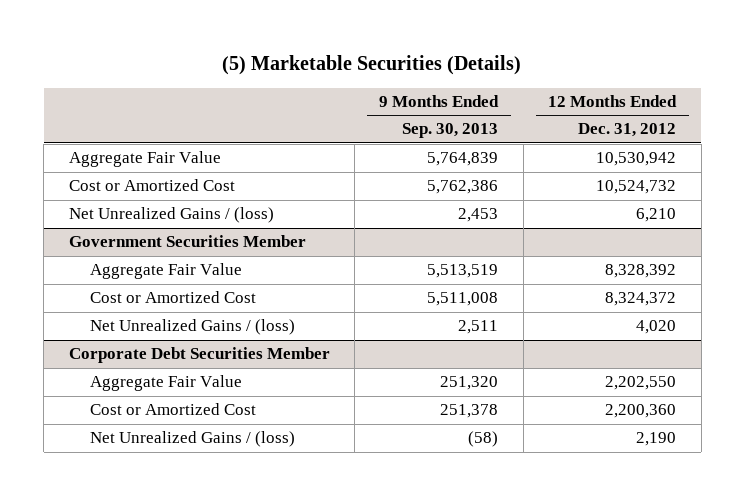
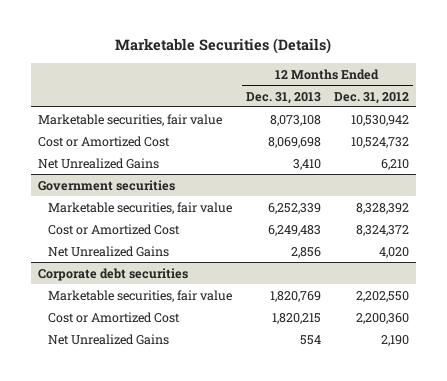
- (5) Marketable Securities (Details)
+ Marketable Securities (Details)
- | 9 Months Ended Sep. 30, 2013 | 12 Months Ended Dec. 31, 2012
+ | 12 Months Ended Dec. 31, 2013 | 12 Months Ended Dec. 31, 2012
- Aggregate Fair Value | 5,764,839 | 10,530,942
+ Marketable securities, fair value | 8,073,108 | 10,530,942
- Net Unrealized Gains / (loss) | 2,453 | 6,210
- Government Securities Member
- Aggregate Fair Value | 5,513,519 | 8,328,392
+ Net Unrealized Gains | 3,410 | 6,210
+ Government securities
+ Marketable securities, fair value | 6,252,339 | 8,328,392
- Net Unrealized Gains / (loss) | 2,511 | 4,020
- Corporate Debt Securities Member
- Aggregate Fair Value | 251,320 | 2,202,550
+ Net Unrealized Gains | 2,856 | 4,020
+ Corporate debt securities
+ Marketable securities, fair value | 1,820,769 | 2,202,550
- Net Unrealized Gains / (loss) | (58) | 2,190
+ Net Unrealized Gains | 554 | 2,190

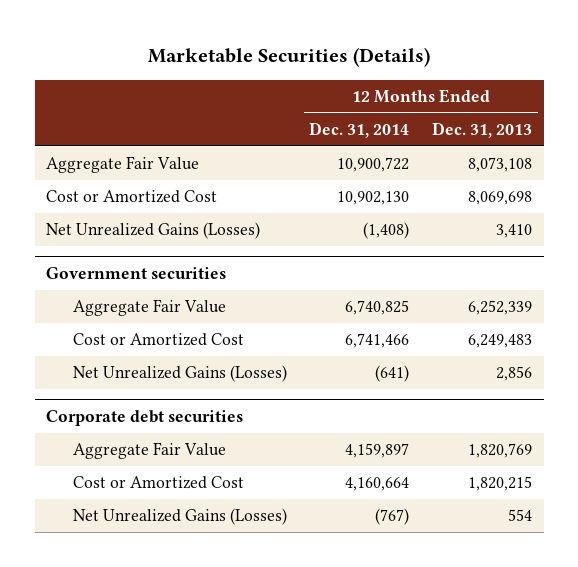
- | 12 Months Ended Dec. 31, 2013 | 12 Months Ended Dec. 31, 2012
+ | 12 Months Ended Dec. 31, 2014 | 12 Months Ended Dec. 31, 2013
- Marketable securities, fair value | 8,073,108 | 10,530,942
+ Aggregate Fair Value | 10,900,722 | 8,073,108
- Net Unrealized Gains | 3,410 | 6,210
+ Net Unrealized Gains (Losses) | (1,408) | 3,410
@ Government securities
- Marketable securities, fair value | 6,252,339 | 8,328,392
+ Aggregate Fair Value | 6,740,825 | 6,252,339
- Net Unrealized Gains | 2,856 | 4,020
+ Net Unrealized Gains (Losses) | (641) | 2,856
@ Corporate debt securities
- Marketable securities, fair value | 1,820,769 | 2,202,550
+ Aggregate Fair Value | 4,159,897 | 1,820,769
- Net Unrealized Gains | 554 | 2,190
+ Net Unrealized Gains (Losses) | (767) | 554

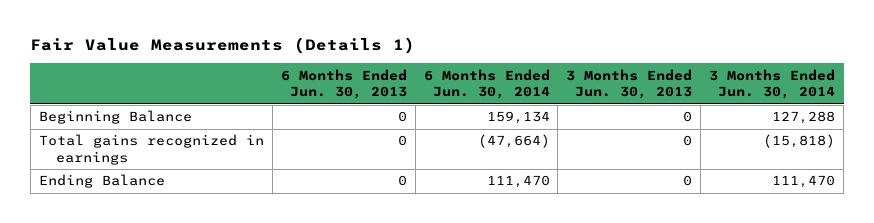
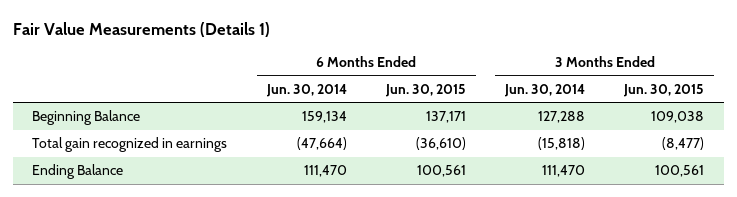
- | 6 Months Ended Jun. 30, 2013 | 6 Months Ended Jun. 30, 2014 | 3 Months Ended Jun. 30, 2013 | 3 Months Ended Jun. 30, 2014
+ | 6 Months Ended Jun. 30, 2014 | 6 Months Ended Jun. 30, 2015 | 3 Months Ended Jun. 30, 2014 | 3 Months Ended Jun. 30, 2015
- Total gains recognized in earnings | 0 | (47,664) | 0 | (15,818)
+ Total gain recognized in earnings | (47,664) | (36,610) | (15,818) | (8,477)

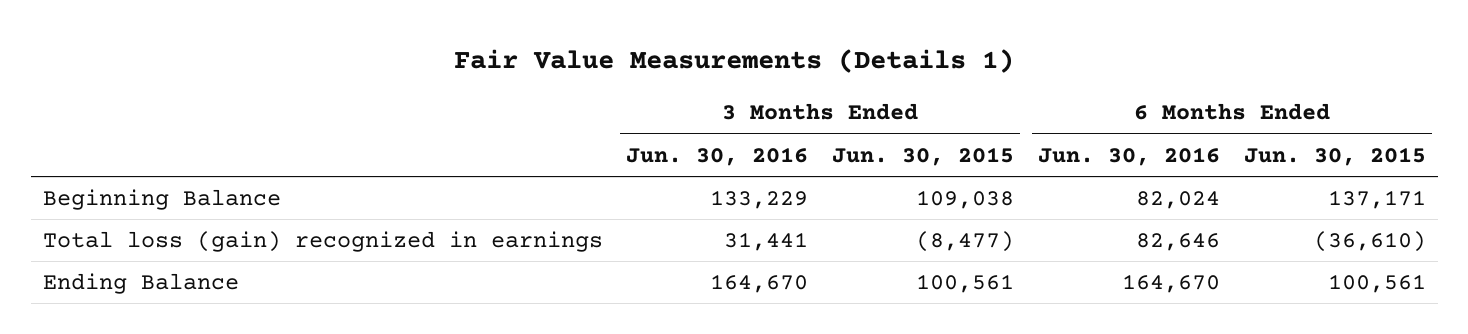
- | 6 Months Ended Jun. 30, 2014 | 6 Months Ended Jun. 30, 2015 | 3 Months Ended Jun. 30, 2014 | 3 Months Ended Jun. 30, 2015
+ | 3 Months Ended Jun. 30, 2016 | 3 Months Ended Jun. 30, 2015 | 6 Months Ended Jun. 30, 2016 | 6 Months Ended Jun. 30, 2015
- Total gain recognized in earnings | (47,664) | (36,610) | (15,818) | (8,477)
+ Total loss (gain) recognized in earnings | 31,441 | (8,477) | 82,646 | (36,610)

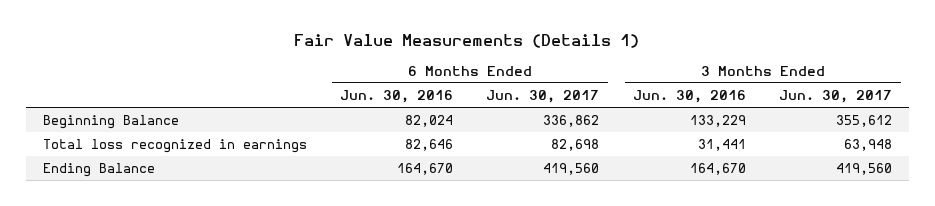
- | 3 Months Ended Jun. 30, 2016 | 3 Months Ended Jun. 30, 2015 | 6 Months Ended Jun. 30, 2016 | 6 Months Ended Jun. 30, 2015
+ | 6 Months Ended Jun. 30, 2016 | 6 Months Ended Jun. 30, 2017 | 3 Months Ended Jun. 30, 2016 | 3 Months Ended Jun. 30, 2017
- Total loss (gain) recognized in earnings | 31,441 | (8,477) | 82,646 | (36,610)
+ Total loss recognized in earnings | 82,646 | 82,698 | 31,441 | 63,948

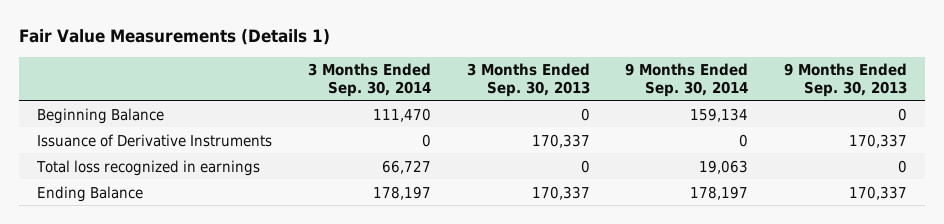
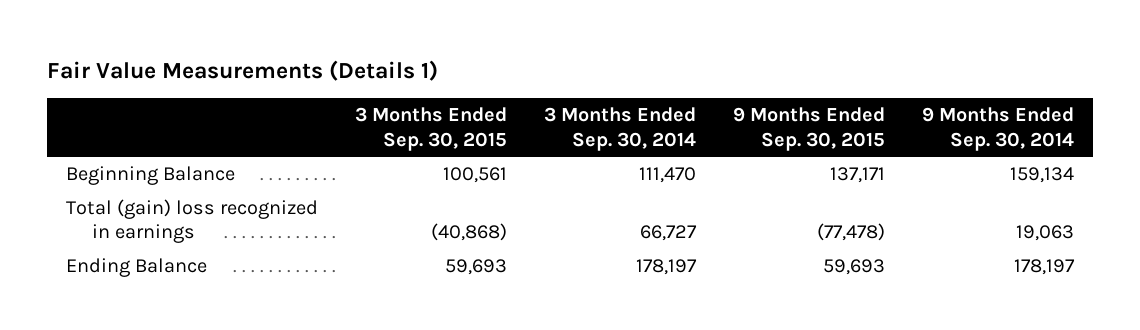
- | 3 Months Ended Sep. 30, 2014 | 3 Months Ended Sep. 30, 2013 | 9 Months Ended Sep. 30, 2014 | 9 Months Ended Sep. 30, 2013
+ | 3 Months Ended Sep. 30, 2015 | 3 Months Ended Sep. 30, 2014 | 9 Months Ended Sep. 30, 2015 | 9 Months Ended Sep. 30, 2014
- Issuance of Derivative Instruments | 0 | 170,337 | 0 | 170,337
- Total loss recognized in earnings | 66,727 | 0 | 19,063 | 0
+ Total (gain) loss recognized in earnings | (40,868) | 66,727 | (77,478) | 19,063

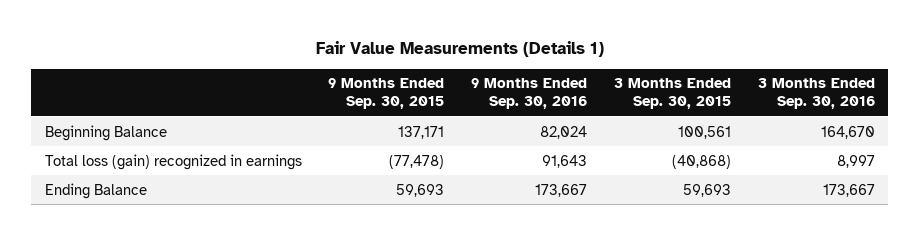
- | 3 Months Ended Sep. 30, 2015 | 3 Months Ended Sep. 30, 2014 | 9 Months Ended Sep. 30, 2015 | 9 Months Ended Sep. 30, 2014
+ | 9 Months Ended Sep. 30, 2015 | 9 Months Ended Sep. 30, 2016 | 3 Months Ended Sep. 30, 2015 | 3 Months Ended Sep. 30, 2016
- Total (gain) loss recognized in earnings | (40,868) | 66,727 | (77,478) | 19,063
+ Total loss (gain) recognized in earnings | (77,478) | 91,643 | (40,868) | 8,997

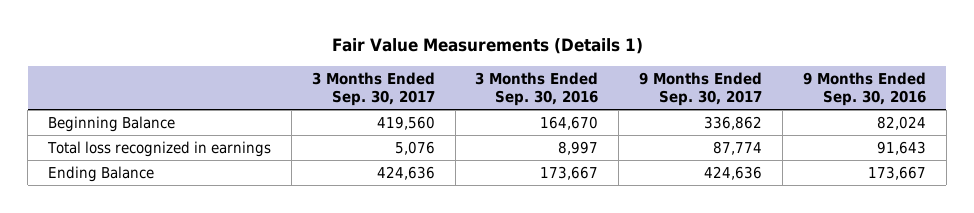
- | 9 Months Ended Sep. 30, 2015 | 9 Months Ended Sep. 30, 2016 | 3 Months Ended Sep. 30, 2015 | 3 Months Ended Sep. 30, 2016
+ | 3 Months Ended Sep. 30, 2017 | 3 Months Ended Sep. 30, 2016 | 9 Months Ended Sep. 30, 2017 | 9 Months Ended Sep. 30, 2016
- Total loss (gain) recognized in earnings | (77,478) | 91,643 | (40,868) | 8,997
+ Total loss recognized in earnings | 5,076 | 8,997 | 87,774 | 91,643

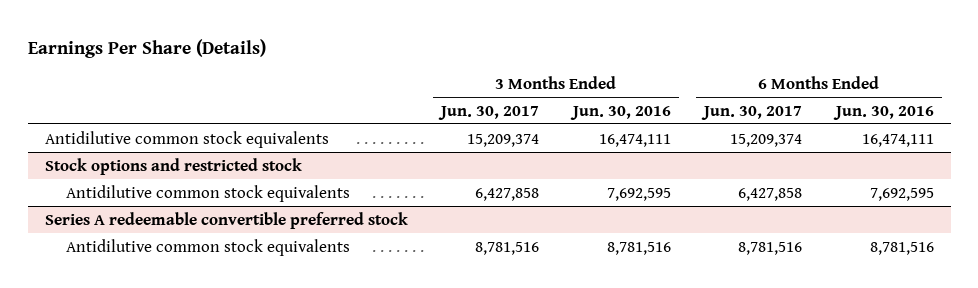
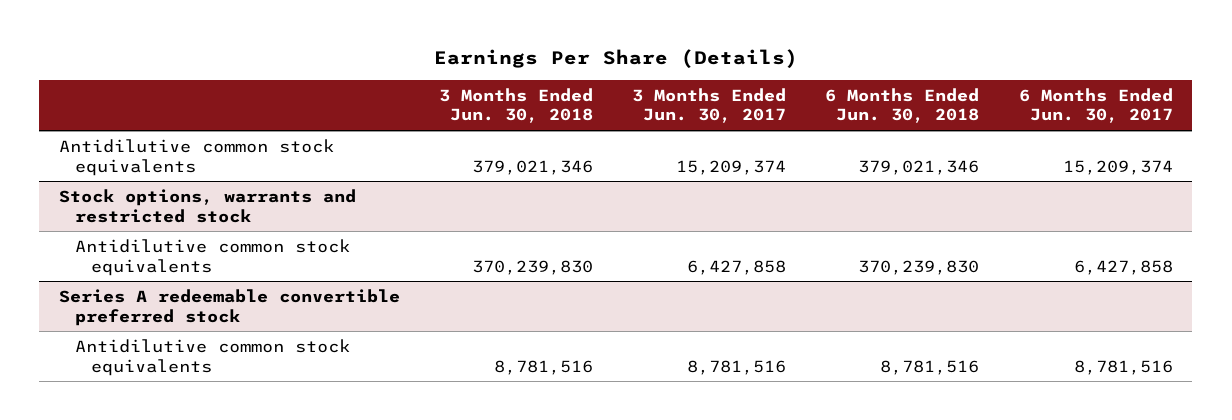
- | 3 Months Ended Jun. 30, 2017 | 3 Months Ended Jun. 30, 2016 | 6 Months Ended Jun. 30, 2017 | 6 Months Ended Jun. 30, 2016
+ | 3 Months Ended Jun. 30, 2018 | 3 Months Ended Jun. 30, 2017 | 6 Months Ended Jun. 30, 2018 | 6 Months Ended Jun. 30, 2017
- Stock options and restricted stock
+ Stock options, warrants and restricted stock

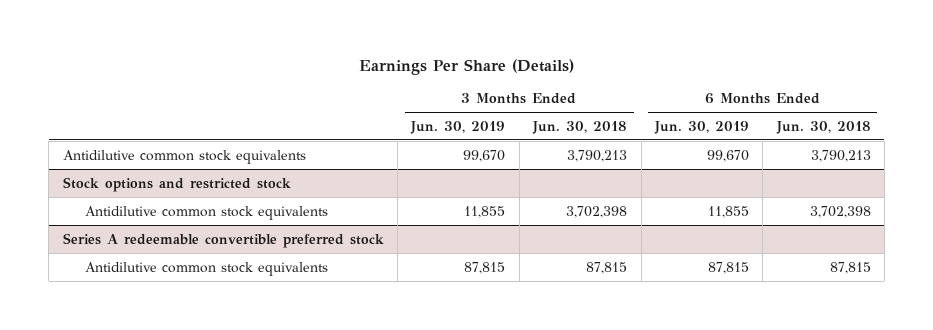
- | 3 Months Ended Jun. 30, 2018 | 3 Months Ended Jun. 30, 2017 | 6 Months Ended Jun. 30, 2018 | 6 Months Ended Jun. 30, 2017
+ | 3 Months Ended Jun. 30, 2019 | 3 Months Ended Jun. 30, 2018 | 6 Months Ended Jun. 30, 2019 | 6 Months Ended Jun. 30, 2018
- Antidilutive common stock equivalents | 379,021,346 | 15,209,374 | 379,021,346 | 15,209,374
- Stock options, warrants and restricted stock
- Antidilutive common stock equivalents | 370,239,830 | 6,427,858 | 370,239,830 | 6,427,858
+ Antidilutive common stock equivalents | 99,670 | 3,790,213 | 99,670 | 3,790,213
+ Stock options and restricted stock
+ Antidilutive common stock equivalents | 11,855 | 3,702,398 | 11,855 | 3,702,398
@ Series A redeemable convertible preferred stock
- Antidilutive common stock equivalents | 8,781,516 | 8,781,516 | 8,781,516 | 8,781,516
+ Antidilutive common stock equivalents | 87,815 | 87,815 | 87,815 | 87,815

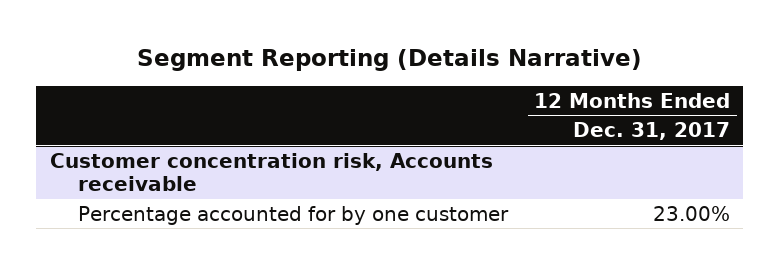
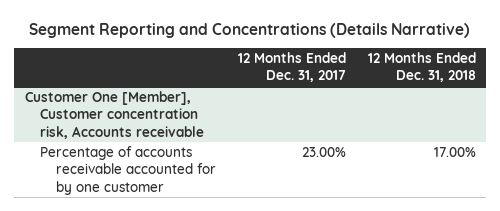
- Segment Reporting (Details Narrative)
+ Segment Reporting and Concentrations (Details Narrative)
- | 12 Months Ended Dec. 31, 2017
+ | 12 Months Ended Dec. 31, 2017 | 12 Months Ended Dec. 31, 2018
- Customer concentration risk, Accounts receivable
- Percentage accounted for by one customer | 23.00%
+ Customer One [Member], Customer concentration risk, Accounts receivable
+ Percentage of accounts receivable accounted for by one customer | 23.00% | 17.00%

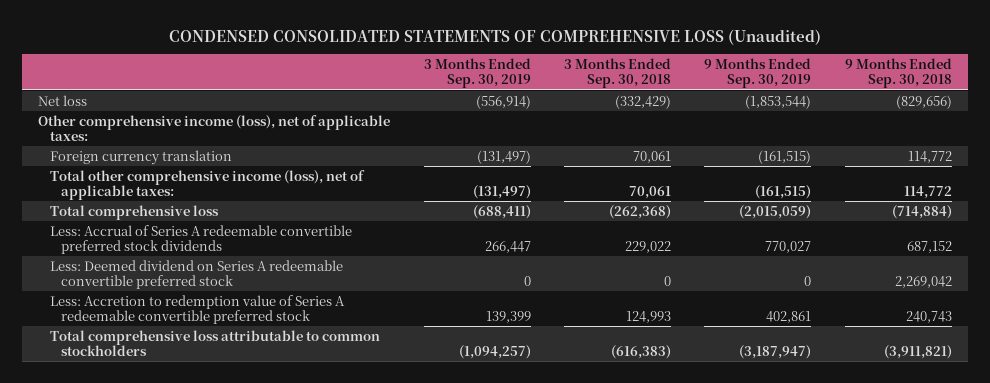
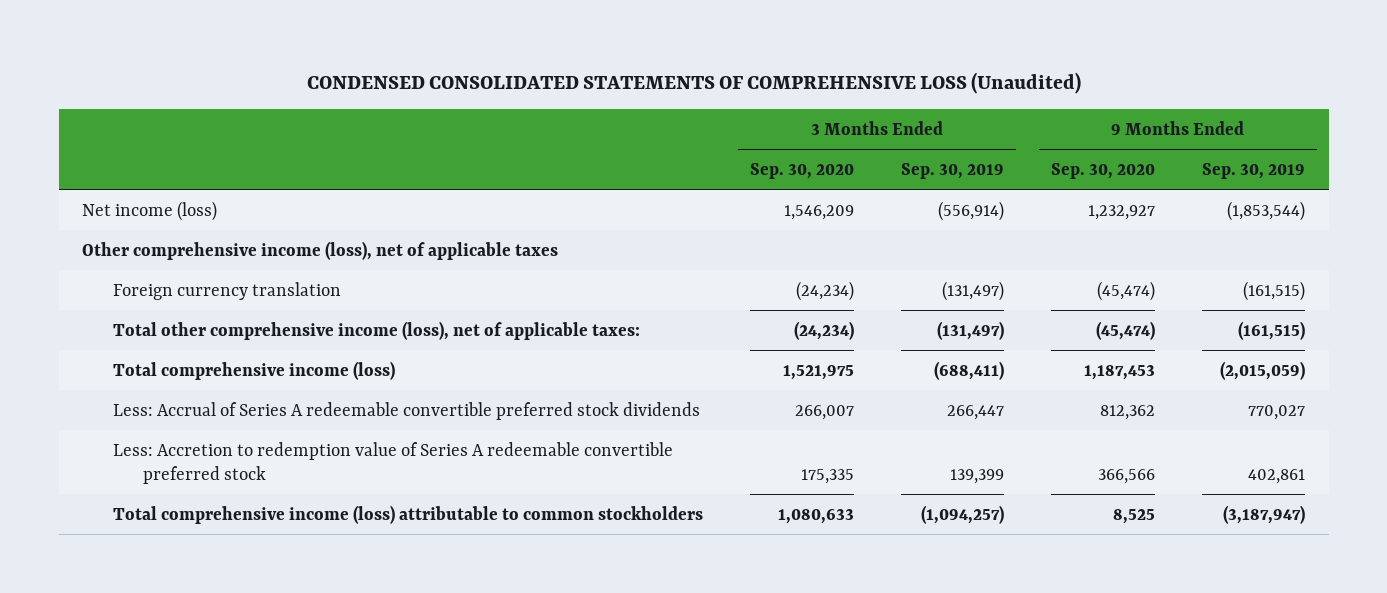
- | 3 Months Ended Sep. 30, 2019 | 3 Months Ended Sep. 30, 2018 | 9 Months Ended Sep. 30, 2019 | 9 Months Ended Sep. 30, 2018
+ | 3 Months Ended Sep. 30, 2020 | 3 Months Ended Sep. 30, 2019 | 9 Months Ended Sep. 30, 2020 | 9 Months Ended Sep. 30, 2019
- Net loss | (556,914) | (332,429) | (1,853,544) | (829,656)
- Other comprehensive income (loss), net of applicable taxes:
+ Net income (loss) | 1,546,209 | (556,914) | 1,232,927 | (1,853,544)
+ Other comprehensive income (loss), net of applicable taxes
- Total comprehensive loss | (688,411) | (262,368) | (2,015,059) | (714,884)
+ Total comprehensive income (loss) | 1,521,975 | (688,411) | 1,187,453 | (2,015,059)
- Less: Deemed dividend on Series A redeemable convertible preferred stock | 0 | 0 | 0 | 2,269,042
- Total comprehensive loss attributable to common stockholders | (1,094,257) | (616,383) | (3,187,947) | (3,911,821)
+ Total comprehensive income (loss) attributable to common stockholders | 1,080,633 | (1,094,257) | 8,525 | (3,187,947)

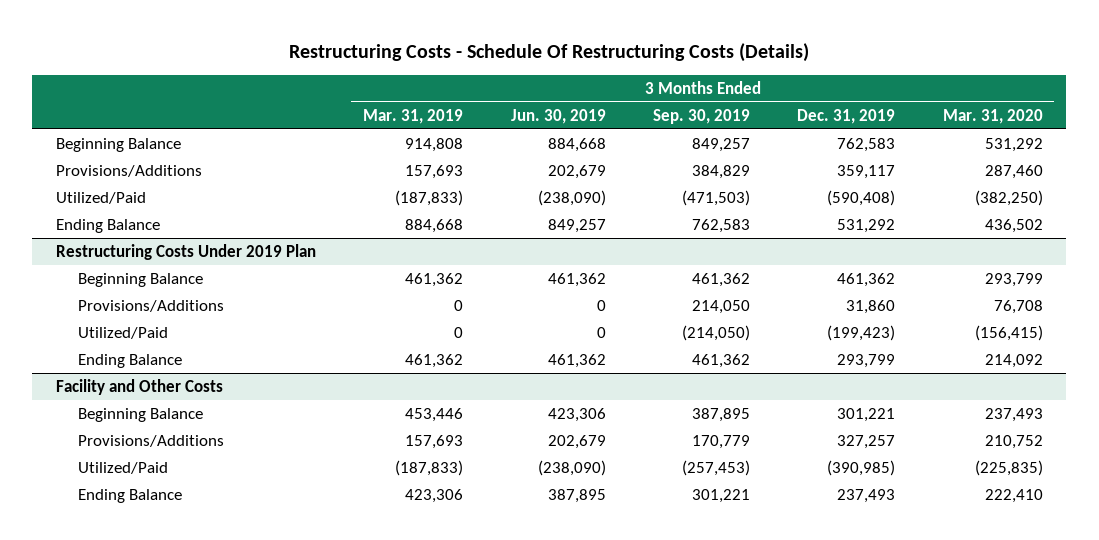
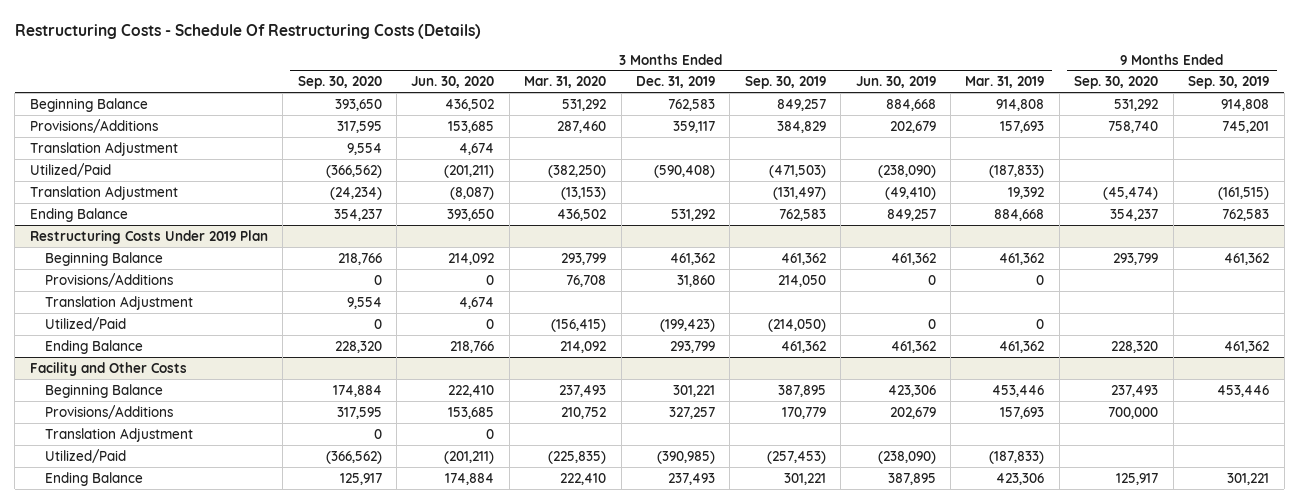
- | 3 Months Ended Mar. 31, 2019 | 3 Months Ended Jun. 30, 2019 | 3 Months Ended Sep. 30, 2019 | 3 Months Ended Dec. 31, 2019 | 3 Months Ended Mar. 31, 2020
+ | 3 Months Ended Sep. 30, 2020 | 3 Months Ended Jun. 30, 2020 | 3 Months Ended Mar. 31, 2020 | 3 Months Ended Dec. 31, 2019 | 3 Months Ended Sep. 30, 2019 | 3 Months Ended Jun. 30, 2019 | 3 Months Ended Mar. 31, 2019 | 9 Months Ended Sep. 30, 2020 | 9 Months Ended Sep. 30, 2019
+ Translation Adjustment | 9,554 | 4,674 | | | | | | |
+ Translation Adjustment | (24,234) | (8,087) | (13,153) | | (131,497) | (49,410) | 19,392 | (45,474) | (161,515)
@ Restructuring Costs Under 2019 Plan
+ Translation Adjustment | 9,554 | 4,674 | | | | | | |
@ Facility and Other Costs
+ Translation Adjustment | 0 | 0 | | | | | | |

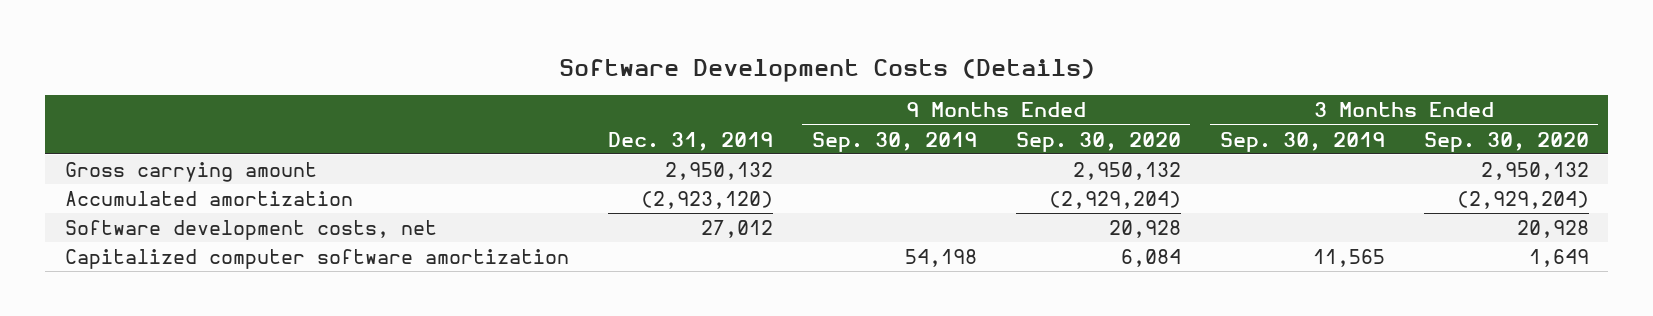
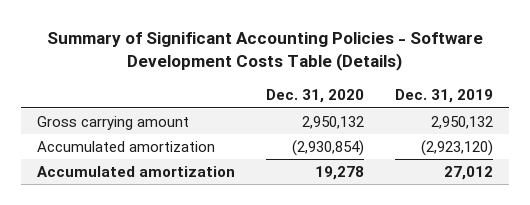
- Software Development Costs (Details)
+ Summary of Significant Accounting Policies - Software Development Costs Table (Details)
- | Dec. 31, 2019 | 9 Months Ended Sep. 30, 2019 | 9 Months Ended Sep. 30, 2020 | 3 Months Ended Sep. 30, 2019 | 3 Months Ended Sep. 30, 2020
+ | Dec. 31, 2020 | Dec. 31, 2019
- Software development costs, net | 27,012 | | 20,928 | | 20,928
- Capitalized computer software amortization | | 54,198 | 6,084 | 11,565 | 1,649
+ Accumulated amortization | 19,278 | 27,012

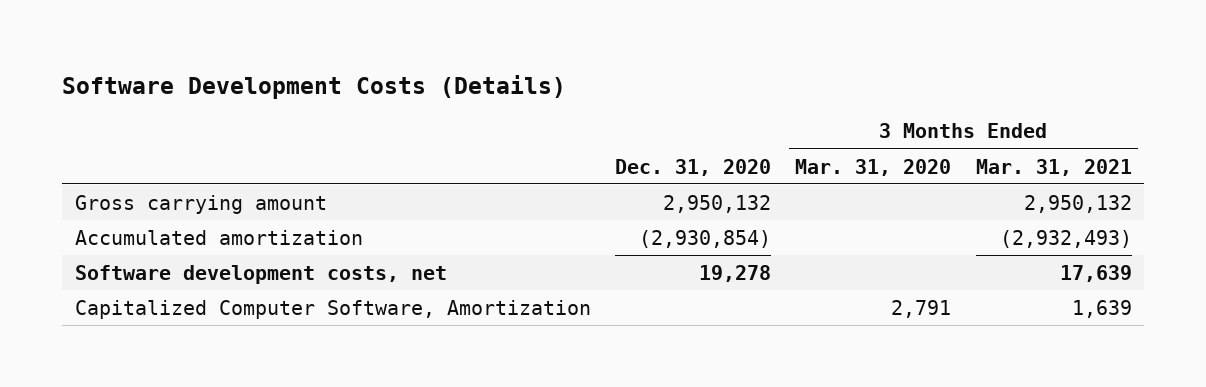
- Summary of Significant Accounting Policies - Software Development Costs Table (Details)
+ Software Development Costs (Details)
- | Dec. 31, 2020 | Dec. 31, 2019
+ | Dec. 31, 2020 | 3 Months Ended Mar. 31, 2020 | 3 Months Ended Mar. 31, 2021
- Accumulated amortization | 19,278 | 27,012
+ Software development costs, net | 19,278 | | 17,639
+ Capitalized Computer Software, Amortization | | 2,791 | 1,639

